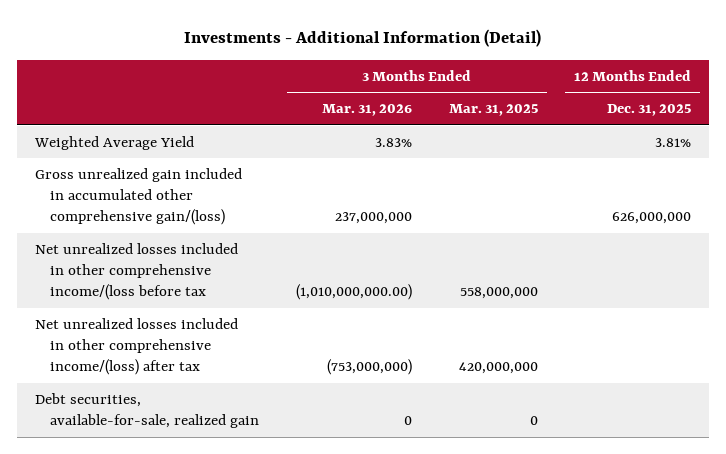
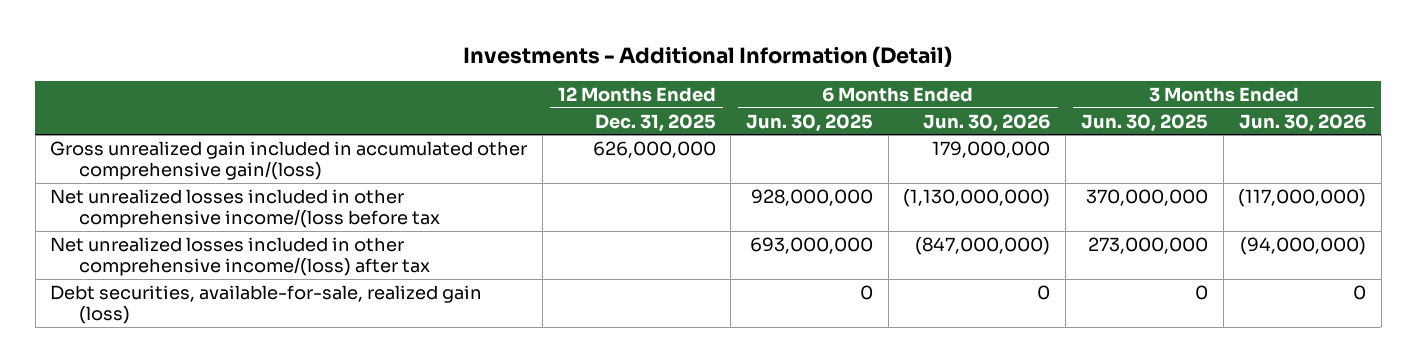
- | 3 Months Ended Mar. 31, 2026 | 3 Months Ended Mar. 31, 2025 | 12 Months Ended Dec. 31, 2025
+ | 12 Months Ended Dec. 31, 2025 | 6 Months Ended Jun. 30, 2025 | 6 Months Ended Jun. 30, 2026 | 3 Months Ended Jun. 30, 2025 | 3 Months Ended Jun. 30, 2026
- Weighted Average Yield | 3.83% | | 3.81%
- Debt securities, available-for-sale, realized gain | 0 | 0 |
+ Debt securities, available-for-sale, realized gain (loss) | | 0 | 0 | 0 | 0

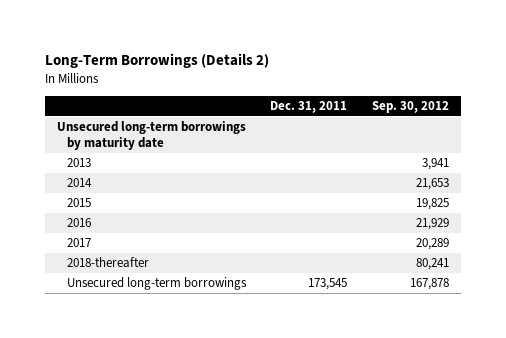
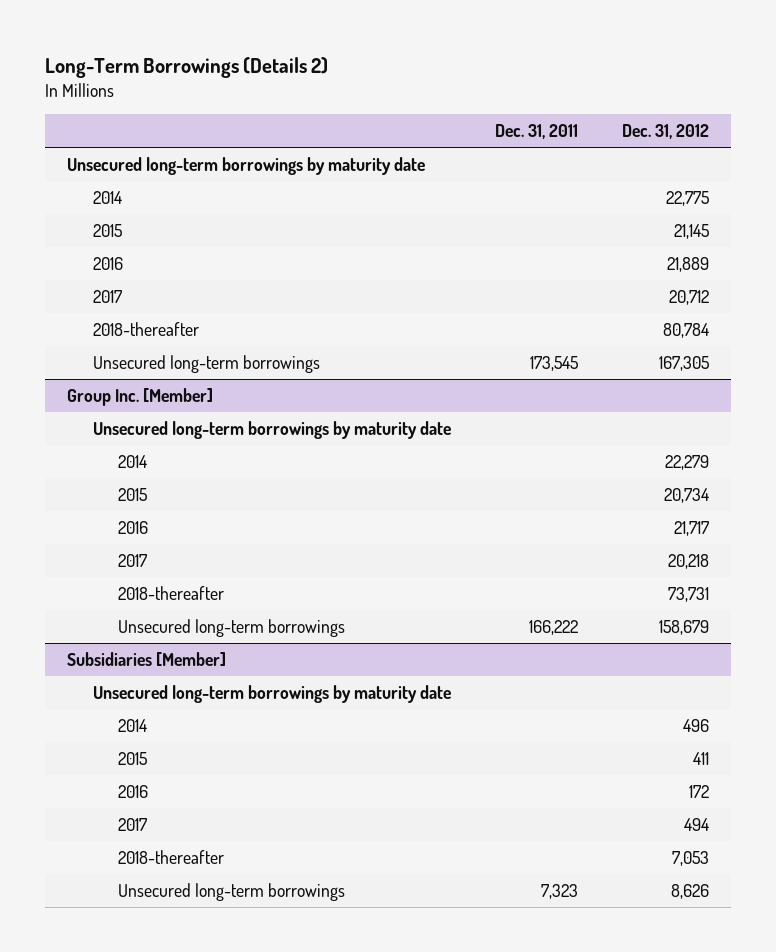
- | Dec. 31, 2011 | Sep. 30, 2012
+ | Dec. 31, 2011 | Dec. 31, 2012
- 2013 | | 3,941
+ Group Inc. [Member]
+ Unsecured long-term borrowings by maturity date
+ 2014 | | 22,279
+ 2015 | | 20,734
+ 2016 | | 21,717
+ 2017 | | 20,218
+ 2018-thereafter | | 73,731
+ Unsecured long-term borrowings | 166,222 | 158,679
+ Subsidiaries [Member]
+ Unsecured long-term borrowings by maturity date
+ 2014 | | 496
+ 2015 | | 411
+ 2016 | | 172
+ 2017 | | 494
+ 2018-thereafter | | 7,053
+ Unsecured long-term borrowings | 7,323 | 8,626

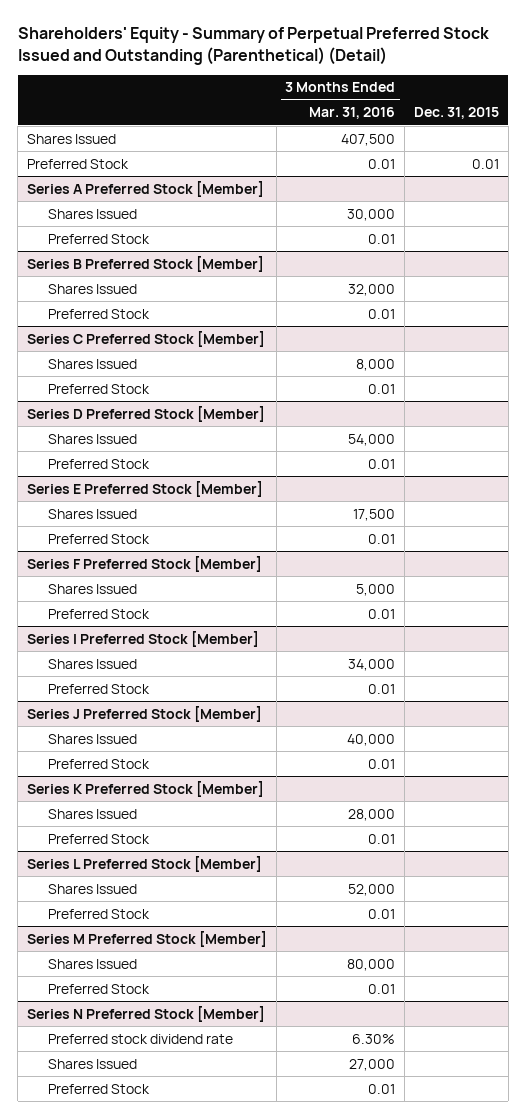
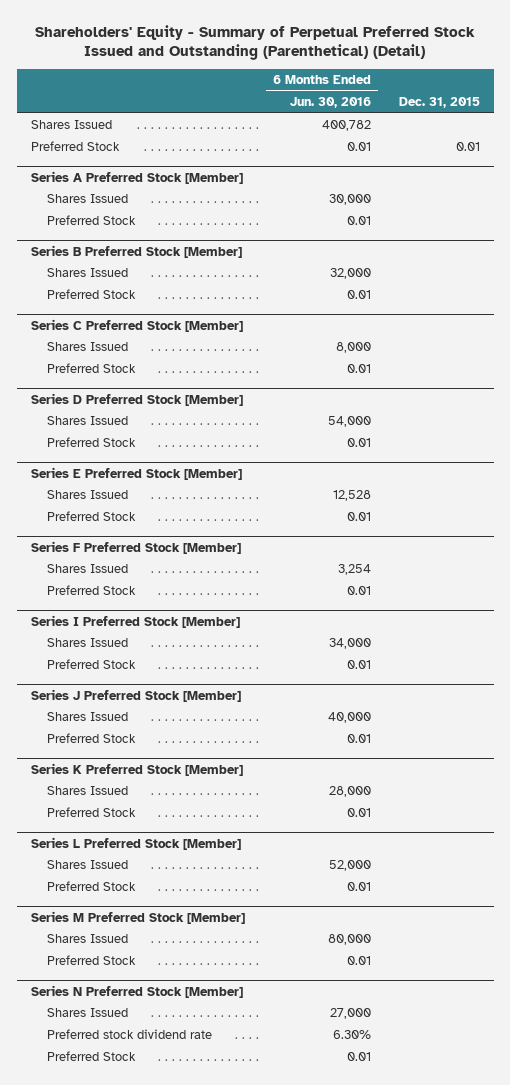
- | 3 Months Ended Mar. 31, 2016 | Dec. 31, 2015
+ | 6 Months Ended Jun. 30, 2016 | Dec. 31, 2015
@ Series N Preferred Stock [Member]
moved down: Preferred stock dividend rate | 6.30% |

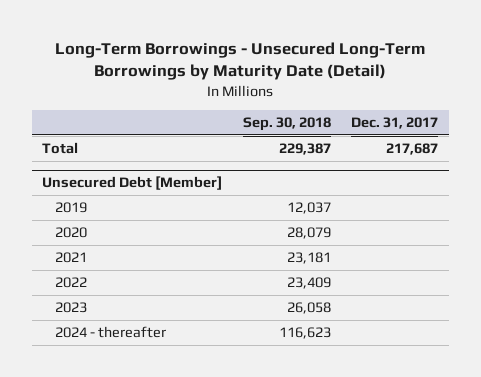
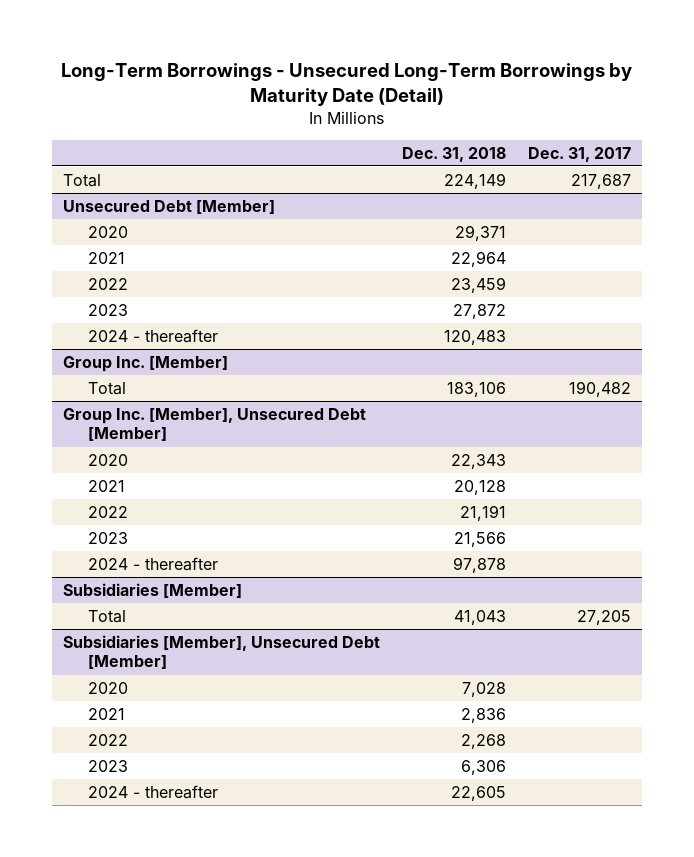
- | Sep. 30, 2018 | Dec. 31, 2017
+ | Dec. 31, 2018 | Dec. 31, 2017
@ Unsecured Debt [Member]
- 2019 | 12,037 |
+ Group Inc. [Member]
+ Total | 183,106 | 190,482
+ Group Inc. [Member], Unsecured Debt [Member]
+ 2020 | 22,343 |
+ 2021 | 20,128 |
+ 2022 | 21,191 |
+ 2023 | 21,566 |
+ 2024 - thereafter | 97,878 |
+ Subsidiaries [Member]
+ Total | 41,043 | 27,205
+ Subsidiaries [Member], Unsecured Debt [Member]
+ 2020 | 7,028 |
+ 2021 | 2,836 |
+ 2022 | 2,268 |
+ 2023 | 6,306 |
+ 2024 - thereafter | 22,605 |

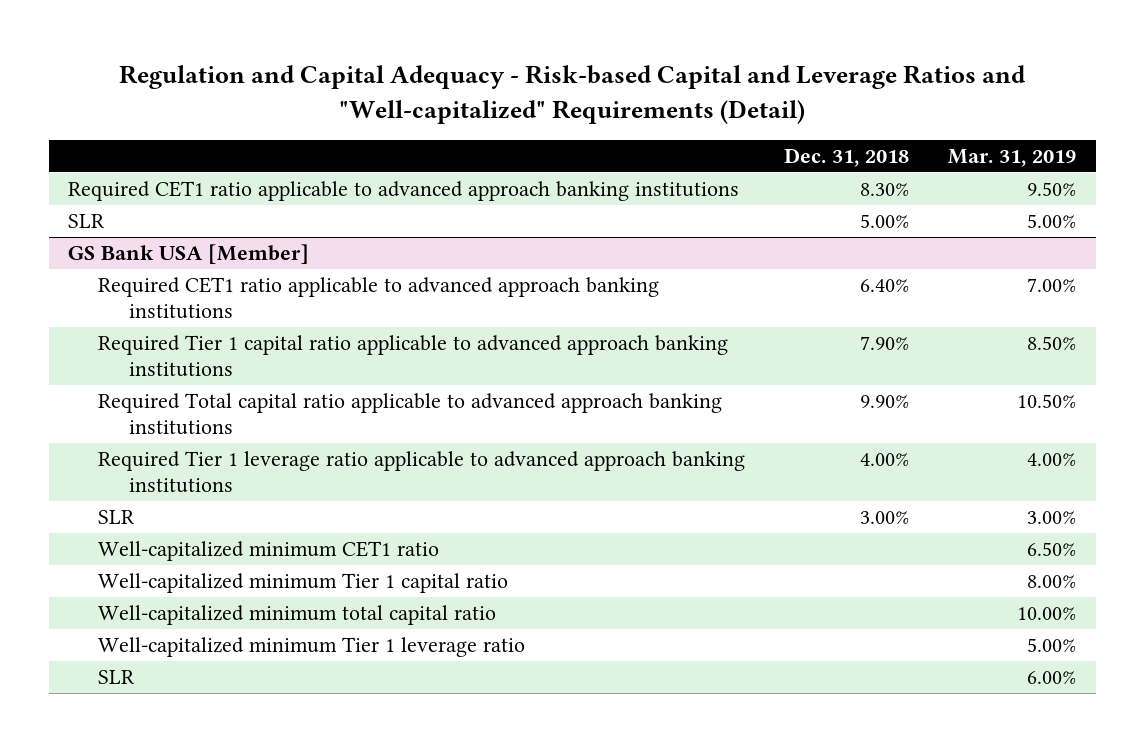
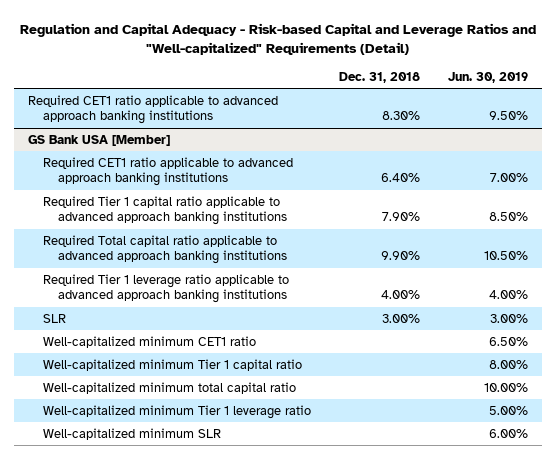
- | Dec. 31, 2018 | Mar. 31, 2019
+ | Dec. 31, 2018 | Jun. 30, 2019
- SLR | 5.00% | 5.00%
@ GS Bank USA [Member]
- SLR | | 6.00%
+ Well-capitalized minimum SLR | | 6.00%

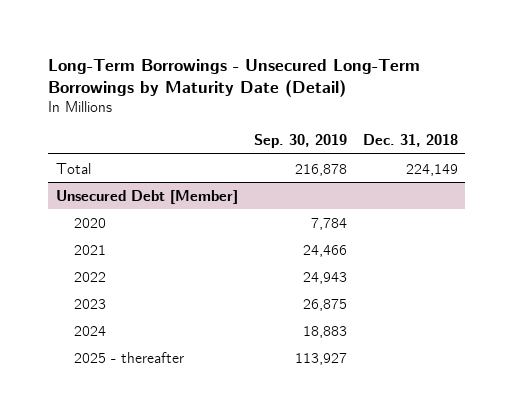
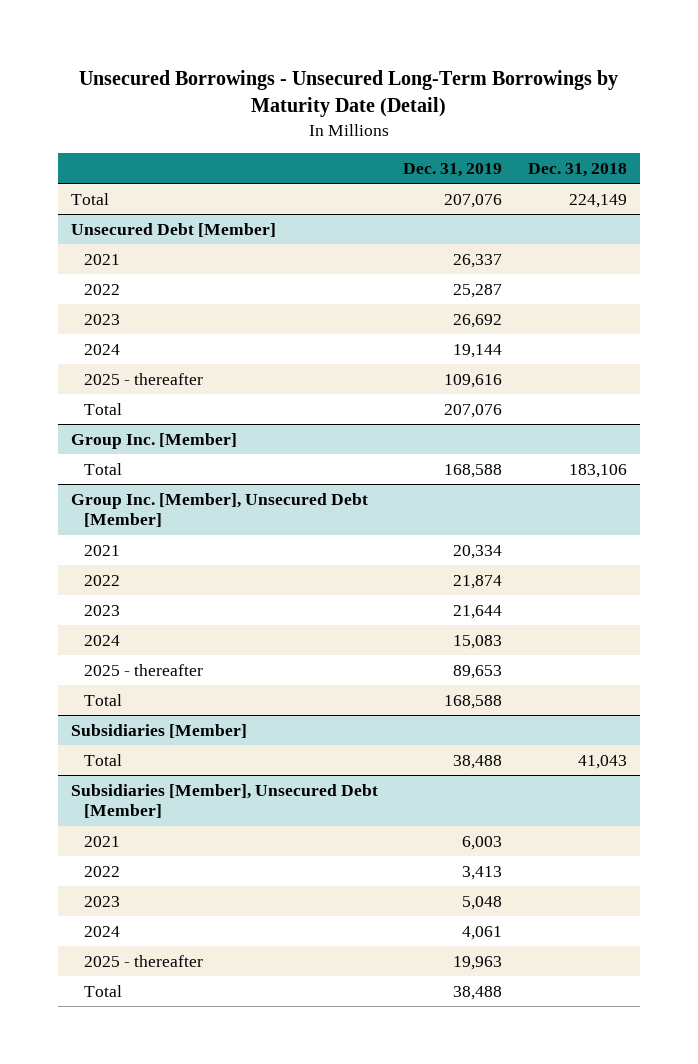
- Long-Term Borrowings - Unsecured Long-Term Borrowings by Maturity Date (Detail)
+ Unsecured Borrowings - Unsecured Long-Term Borrowings by Maturity Date (Detail)
- | Sep. 30, 2019 | Dec. 31, 2018
+ | Dec. 31, 2019 | Dec. 31, 2018
@ Unsecured Debt [Member]
- 2020 | 7,784 |
+ Total | 207,076 |
+ Group Inc. [Member]
+ Total | 168,588 | 183,106
+ Group Inc. [Member], Unsecured Debt [Member]
+ 2021 | 20,334 |
+ 2022 | 21,874 |
+ 2023 | 21,644 |
+ 2024 | 15,083 |
+ 2025 - thereafter | 89,653 |
+ Total | 168,588 |
+ Subsidiaries [Member]
+ Total | 38,488 | 41,043
+ Subsidiaries [Member], Unsecured Debt [Member]
+ 2021 | 6,003 |
+ 2022 | 3,413 |
+ 2023 | 5,048 |
+ 2024 | 4,061 |
+ 2025 - thereafter | 19,963 |
+ Total | 38,488 |

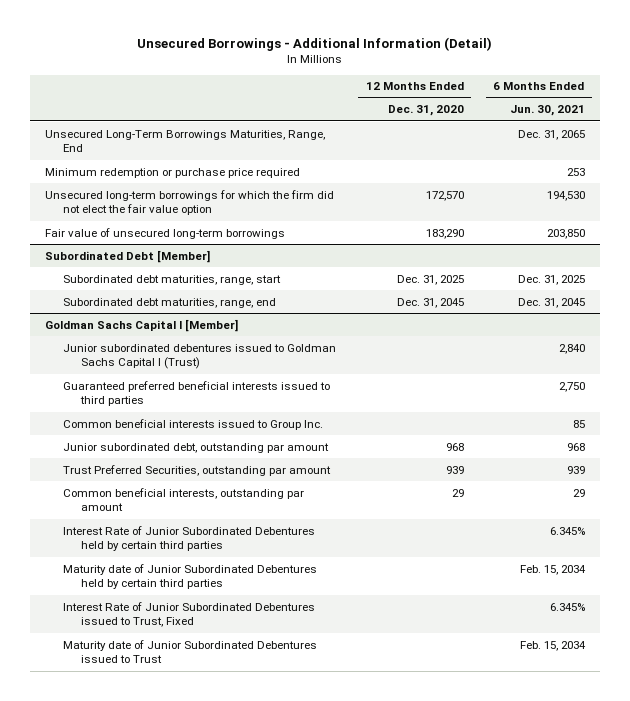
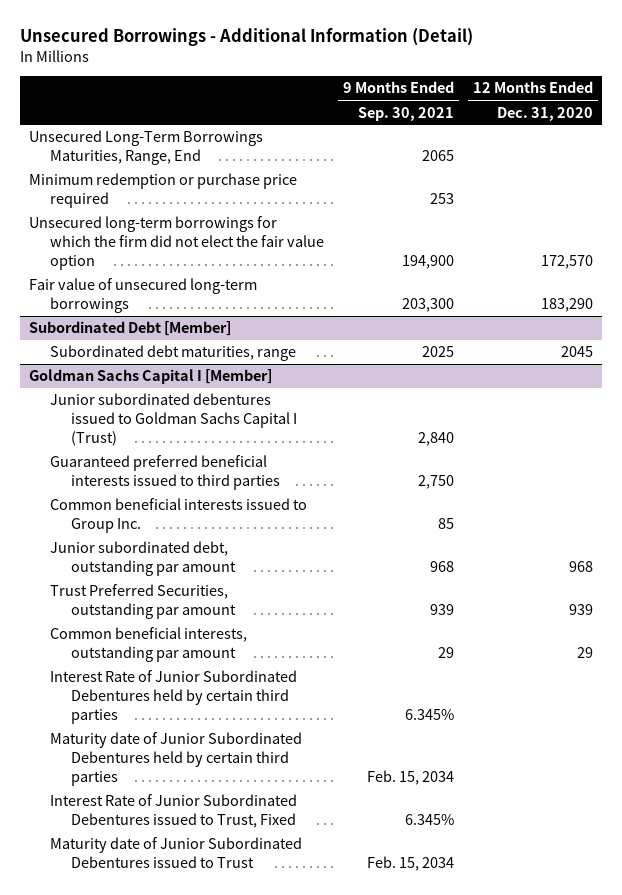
- | 12 Months Ended Dec. 31, 2020 | 6 Months Ended Jun. 30, 2021
+ | 9 Months Ended Sep. 30, 2021 | 12 Months Ended Dec. 31, 2020
@ Subordinated Debt [Member]
- Subordinated debt maturities, range, start | Dec. 31, 2025 | Dec. 31, 2025
- Subordinated debt maturities, range, end | Dec. 31, 2045 | Dec. 31, 2045
+ Subordinated debt maturities, range | 2025 | 2045

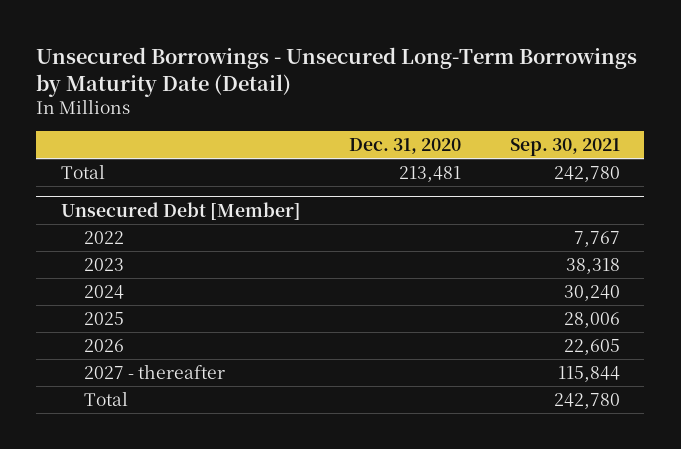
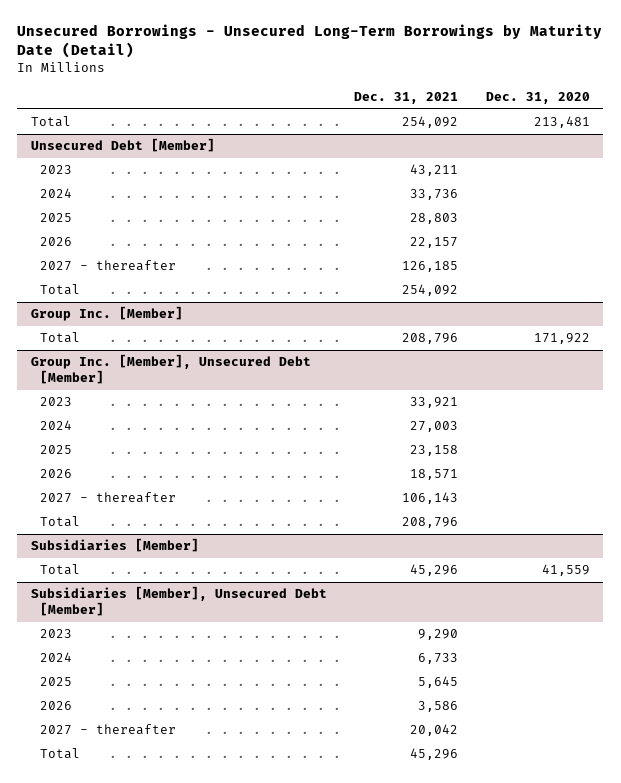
- | Dec. 31, 2020 | Sep. 30, 2021
+ | Dec. 31, 2021 | Dec. 31, 2020
@ Unsecured Debt [Member]
- 2022 | | 7,767
+ Group Inc. [Member]
+ Total | 208,796 | 171,922
+ Group Inc. [Member], Unsecured Debt [Member]
+ 2023 | 33,921 |
+ 2024 | 27,003 |
+ 2025 | 23,158 |
+ 2026 | 18,571 |
+ 2027 - thereafter | 106,143 |
+ Total | 208,796 |
+ Subsidiaries [Member]
+ Total | 45,296 | 41,559
+ Subsidiaries [Member], Unsecured Debt [Member]
+ 2023 | 9,290 |
+ 2024 | 6,733 |
+ 2025 | 5,645 |
+ 2026 | 3,586 |
+ 2027 - thereafter | 20,042 |
+ Total | 45,296 |

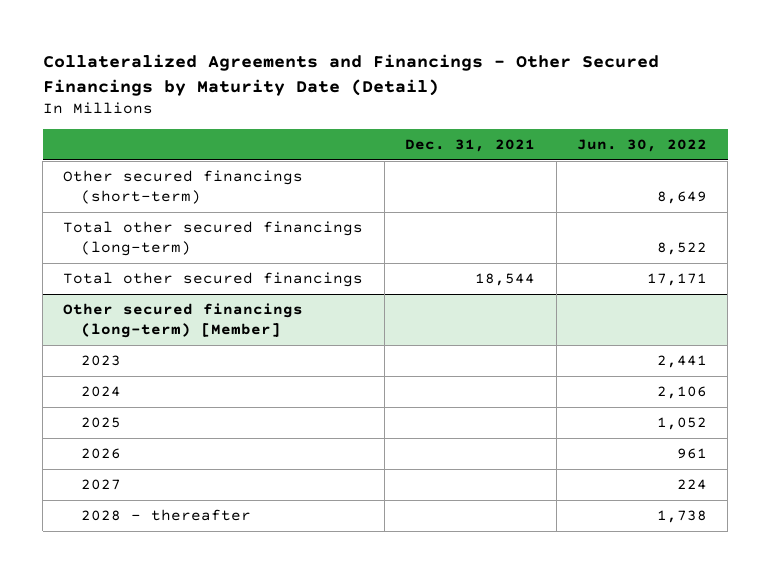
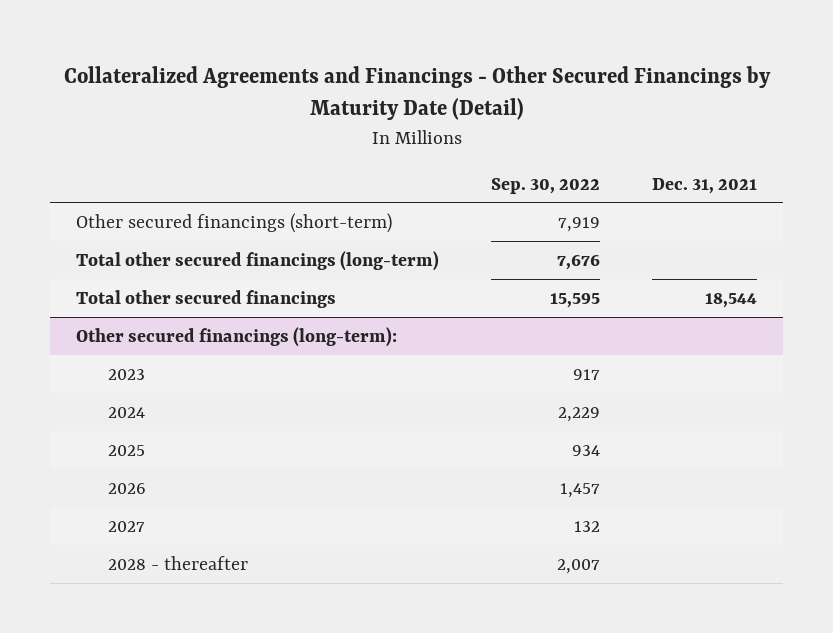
- | Dec. 31, 2021 | Jun. 30, 2022
+ | Sep. 30, 2022 | Dec. 31, 2021
- Other secured financings (long-term) [Member]
+ Other secured financings (long-term):

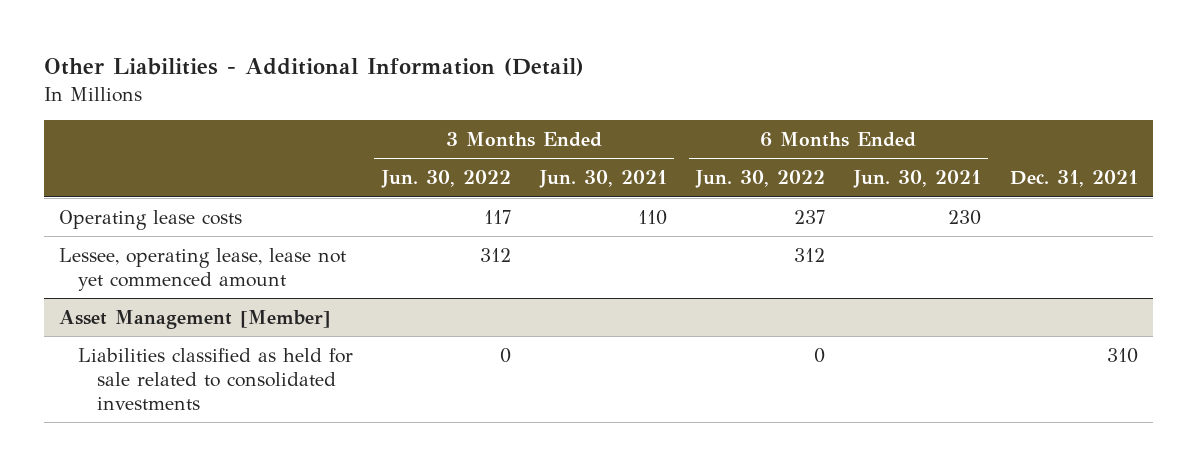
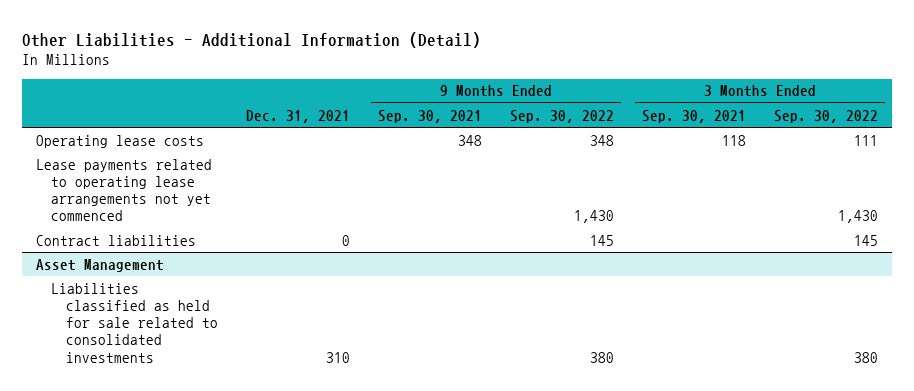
- | 3 Months Ended Jun. 30, 2022 | 3 Months Ended Jun. 30, 2021 | 6 Months Ended Jun. 30, 2022 | 6 Months Ended Jun. 30, 2021 | Dec. 31, 2021
+ | Dec. 31, 2021 | 9 Months Ended Sep. 30, 2021 | 9 Months Ended Sep. 30, 2022 | 3 Months Ended Sep. 30, 2021 | 3 Months Ended Sep. 30, 2022
- Lessee, operating lease, lease not yet commenced amount | 312 | | 312 | |
- Asset Management [Member]
+ Lease payments related to operating lease arrangements not yet commenced | | | 1,430 | | 1,430
+ Contract liabilities | 0 | | 145 | | 145
+ Asset Management

